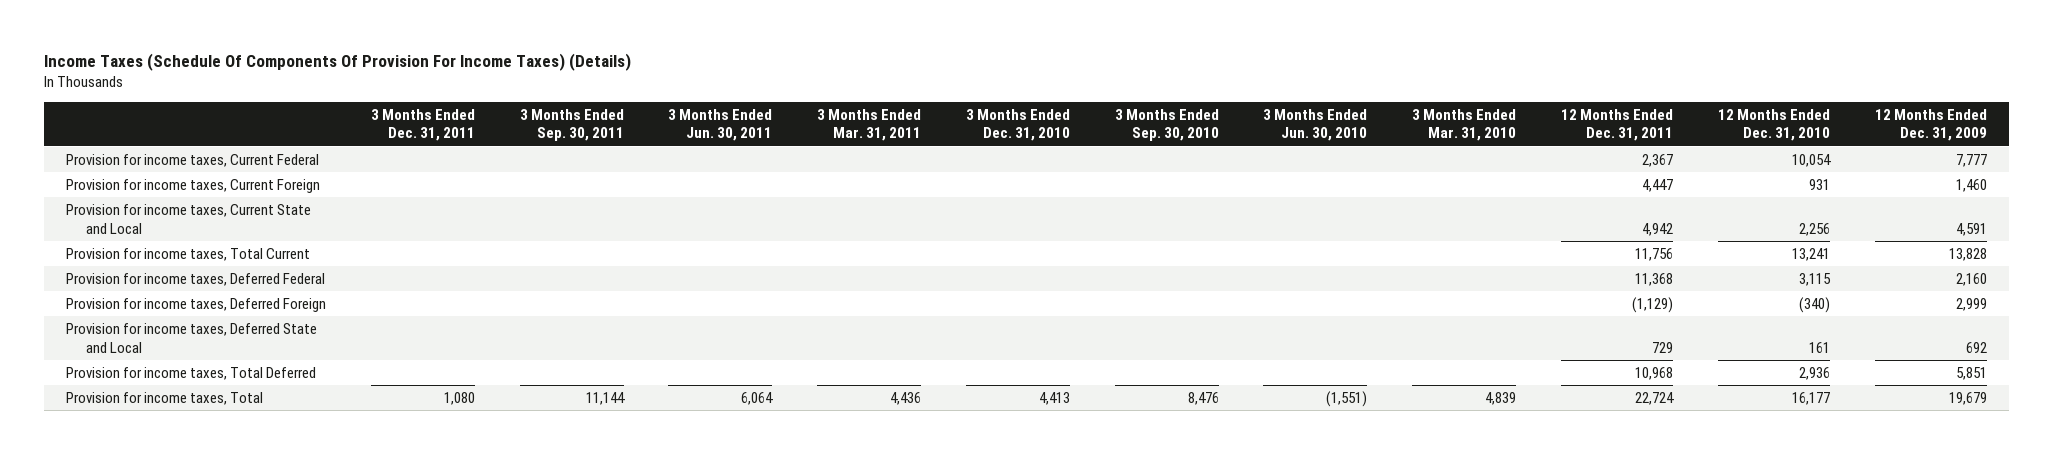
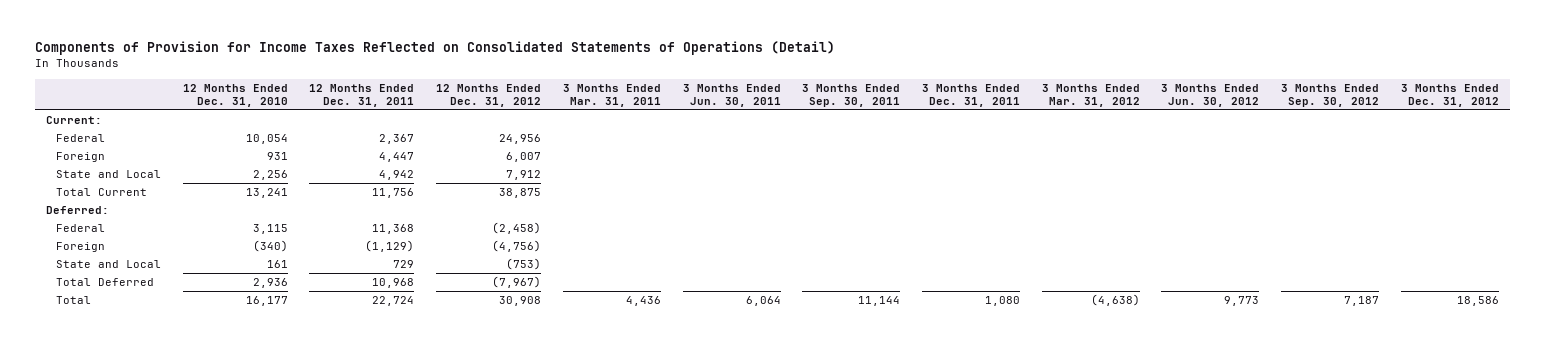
- Income Taxes (Schedule Of Components Of Provision For Income Taxes) (Details)
+ Components of Provision for Income Taxes Reflected on Consolidated Statements of Operations (Detail)
- | 3 Months Ended Dec. 31, 2011 | 3 Months Ended Sep. 30, 2011 | 3 Months Ended Jun. 30, 2011 | 3 Months Ended Mar. 31, 2011 | 3 Months Ended Dec. 31, 2010 | 3 Months Ended Sep. 30, 2010 | 3 Months Ended Jun. 30, 2010 | 3 Months Ended Mar. 31, 2010 | 12 Months Ended Dec. 31, 2011 | 12 Months Ended Dec. 31, 2010 | 12 Months Ended Dec. 31, 2009
+ | 12 Months Ended Dec. 31, 2010 | 12 Months Ended Dec. 31, 2011 | 12 Months Ended Dec. 31, 2012 | 3 Months Ended Mar. 31, 2011 | 3 Months Ended Jun. 30, 2011 | 3 Months Ended Sep. 30, 2011 | 3 Months Ended Dec. 31, 2011 | 3 Months Ended Mar. 31, 2012 | 3 Months Ended Jun. 30, 2012 | 3 Months Ended Sep. 30, 2012 | 3 Months Ended Dec. 31, 2012
- Provision for income taxes, Current Federal | | | | | | | | | 2,367 | 10,054 | 7,777
- Provision for income taxes, Current Foreign | | | | | | | | | 4,447 | 931 | 1,460
- Provision for income taxes, Current State and Local | | | | | | | | | 4,942 | 2,256 | 4,591
- Provision for income taxes, Total Current | | | | | | | | | 11,756 | 13,241 | 13,828
- Provision for income taxes, Deferred Federal | | | | | | | | | 11,368 | 3,115 | 2,160
- Provision for income taxes, Deferred Foreign | | | | | | | | | (1,129) | (340) | 2,999
- Provision for income taxes, Deferred State and Local | | | | | | | | | 729 | 161 | 692
- Provision for income taxes, Total Deferred | | | | | | | | | 10,968 | 2,936 | 5,851
- Provision for income taxes, Total | 1,080 | 11,144 | 6,064 | 4,436 | 4,413 | 8,476 | (1,551) | 4,839 | 22,724 | 16,177 | 19,679
+ Current:
+ Federal | 10,054 | 2,367 | 24,956 | | | | | | | |
+ Foreign | 931 | 4,447 | 6,007 | | | | | | | |
+ State and Local | 2,256 | 4,942 | 7,912 | | | | | | | |
+ Total Current | 13,241 | 11,756 | 38,875 | | | | | | | |
+ Deferred:
+ Federal | 3,115 | 11,368 | (2,458) | | | | | | | |
+ Foreign | (340) | (1,129) | (4,756) | | | | | | | |
+ State and Local | 161 | 729 | (753) | | | | | | | |
+ Total Deferred | 2,936 | 10,968 | (7,967) | | | | | | | |
+ Total | 16,177 | 22,724 | 30,908 | 4,436 | 6,064 | 11,144 | 1,080 | (4,638) | 9,773 | 7,187 | 18,586

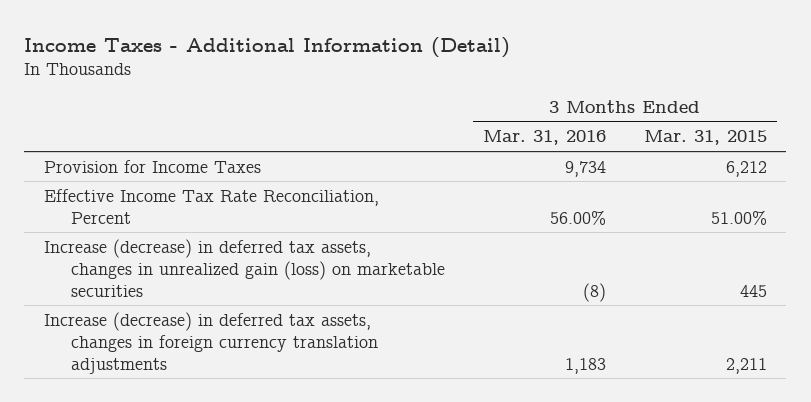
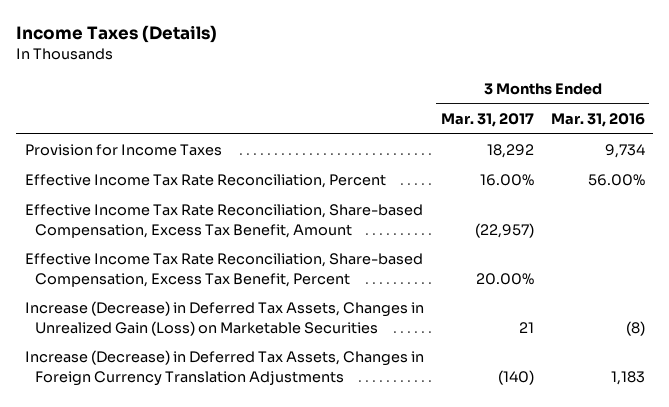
- Income Taxes - Additional Information (Detail)
+ Income Taxes (Details)
- | 3 Months Ended Mar. 31, 2016 | 3 Months Ended Mar. 31, 2015
+ | 3 Months Ended Mar. 31, 2017 | 3 Months Ended Mar. 31, 2016
- Increase (decrease) in deferred tax assets, changes in unrealized gain (loss) on marketable securities | (8) | 445
- Increase (decrease) in deferred tax assets, changes in foreign currency translation adjustments | 1,183 | 2,211
+ Effective Income Tax Rate Reconciliation, Share-based Compensation, Excess Tax Benefit, Amount | (22,957) |
+ Effective Income Tax Rate Reconciliation, Share-based Compensation, Excess Tax Benefit, Percent | 20.00% |
+ Increase (Decrease) in Deferred Tax Assets, Changes in Unrealized Gain (Loss) on Marketable Securities | 21 | (8)
+ Increase (Decrease) in Deferred Tax Assets, Changes in Foreign Currency Translation Adjustments | (140) | 1,183

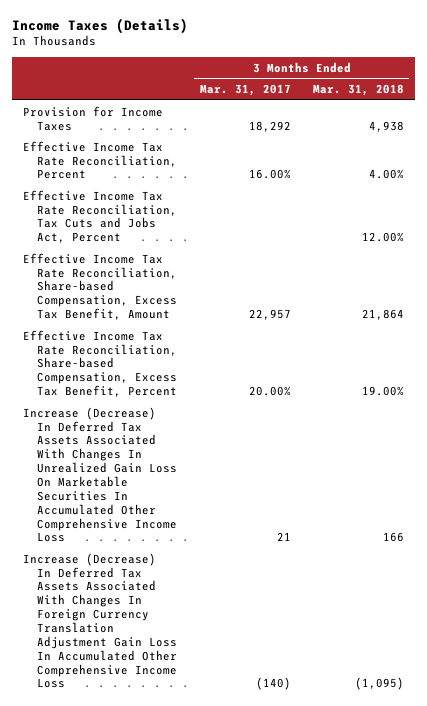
- | 3 Months Ended Mar. 31, 2017 | 3 Months Ended Mar. 31, 2016
+ | 3 Months Ended Mar. 31, 2017 | 3 Months Ended Mar. 31, 2018
- Effective Income Tax Rate Reconciliation, Share-based Compensation, Excess Tax Benefit, Amount | (22,957) |
+ Effective Income Tax Rate Reconciliation, Tax Cuts and Jobs Act, Percent | | 12.00%
+ Effective Income Tax Rate Reconciliation, Share-based Compensation, Excess Tax Benefit, Amount | 22,957 | 21,864
- Increase (Decrease) in Deferred Tax Assets, Changes in Unrealized Gain (Loss) on Marketable Securities | 21 | (8)
- Increase (Decrease) in Deferred Tax Assets, Changes in Foreign Currency Translation Adjustments | (140) | 1,183
+ Increase (Decrease) In Deferred Tax Assets Associated With Changes In Unrealized Gain Loss On Marketable Securities In Accumulated Other Comprehensive Income Loss | 21 | 166
+ Increase (Decrease) In Deferred Tax Assets Associated With Changes In Foreign Currency Translation Adjustment Gain Loss In Accumulated Other Comprehensive Income Loss | (140) | (1,095)

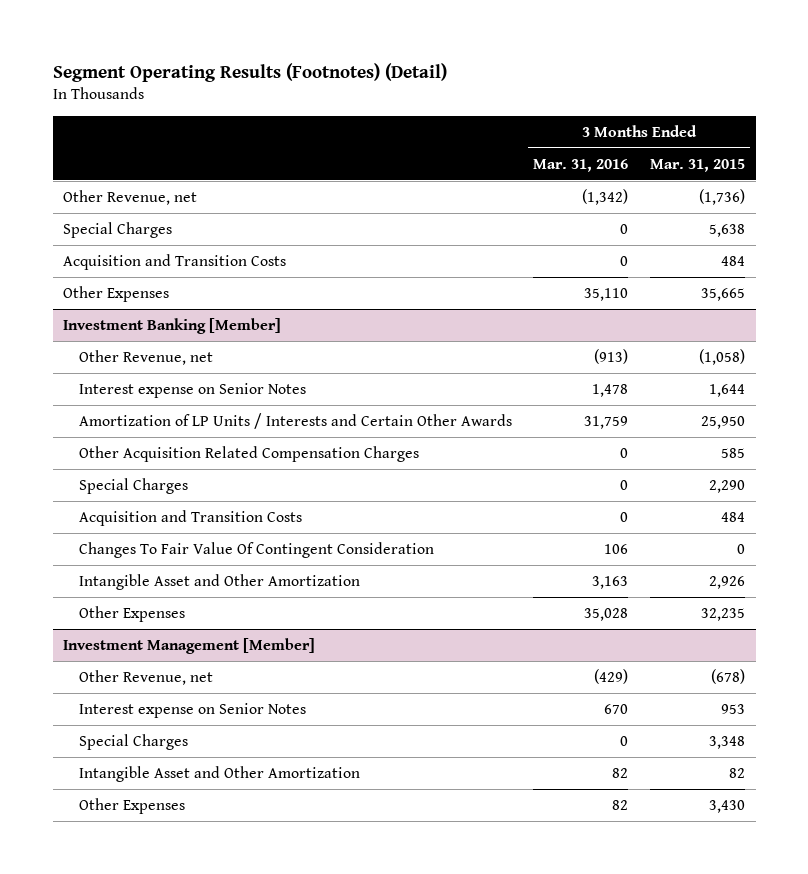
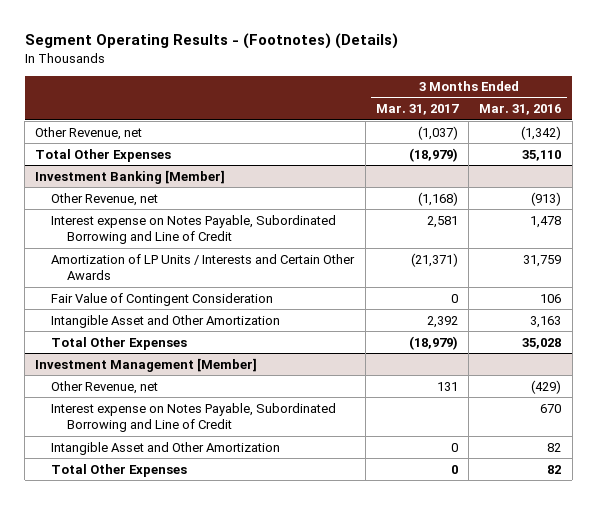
- Segment Operating Results (Footnotes) (Detail)
+ Segment Operating Results - (Footnotes) (Details)
- | 3 Months Ended Mar. 31, 2016 | 3 Months Ended Mar. 31, 2015
+ | 3 Months Ended Mar. 31, 2017 | 3 Months Ended Mar. 31, 2016
- Special Charges | 0 | 5,638
- Acquisition and Transition Costs | 0 | 484
- Other Expenses | 35,110 | 35,665
+ Total Other Expenses | (18,979) | 35,110
@ Investment Banking [Member]
- Interest expense on Senior Notes | 1,478 | 1,644
+ Interest expense on Notes Payable, Subordinated Borrowing and Line of Credit | 2,581 | 1,478
- Other Acquisition Related Compensation Charges | 0 | 585
- Special Charges | 0 | 2,290
- Acquisition and Transition Costs | 0 | 484
- Changes To Fair Value Of Contingent Consideration | 106 | 0
+ Fair Value of Contingent Consideration | 0 | 106
- Other Expenses | 35,028 | 32,235
+ Total Other Expenses | (18,979) | 35,028
@ Investment Management [Member]
- Interest expense on Senior Notes | 670 | 953
- Special Charges | 0 | 3,348
+ Interest expense on Notes Payable, Subordinated Borrowing and Line of Credit | | 670
- Other Expenses | 82 | 3,430
+ Total Other Expenses | 0 | 82

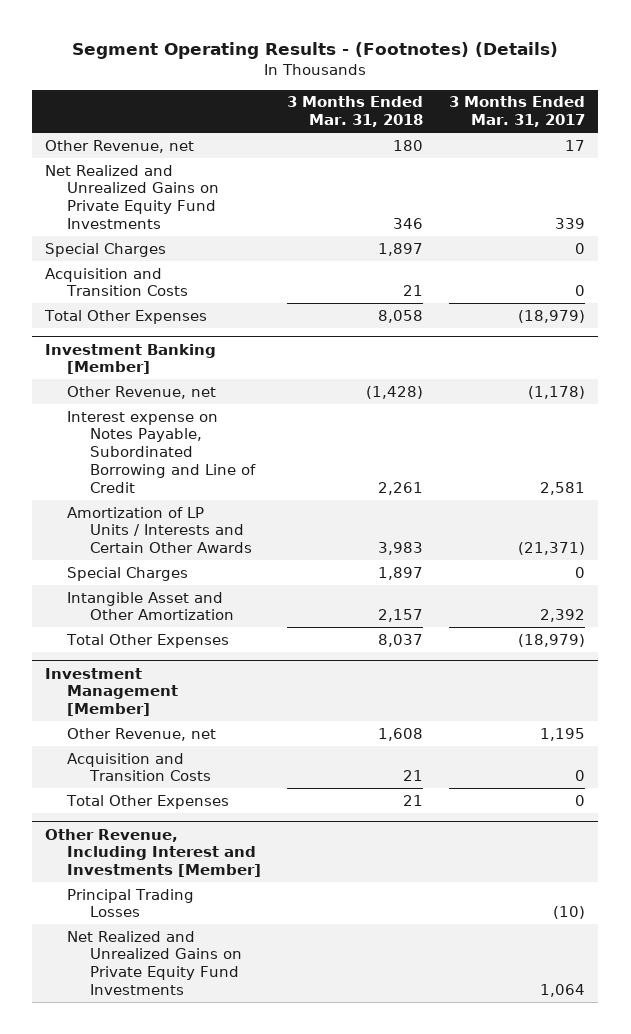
- | 3 Months Ended Mar. 31, 2017 | 3 Months Ended Mar. 31, 2016
+ | 3 Months Ended Mar. 31, 2018 | 3 Months Ended Mar. 31, 2017
- Other Revenue, net | (1,037) | (1,342)
+ Other Revenue, net | 180 | 17
+ Net Realized and Unrealized Gains on Private Equity Fund Investments | 346 | 339
+ Special Charges | 1,897 | 0
+ Acquisition and Transition Costs | 21 | 0
@ Investment Banking [Member]
- Other Revenue, net | (1,168) | (913)
+ Other Revenue, net | (1,428) | (1,178)
- Fair Value of Contingent Consideration | 0 | 106
+ Special Charges | 1,897 | 0
@ Investment Management [Member]
- Other Revenue, net | 131 | (429)
- Interest expense on Notes Payable, Subordinated Borrowing and Line of Credit | | 670
- Intangible Asset and Other Amortization | 0 | 82
+ Other Revenue, net | 1,608 | 1,195
+ Acquisition and Transition Costs | 21 | 0
+ Other Revenue, Including Interest and Investments [Member]
+ Principal Trading Losses | | (10)
+ Net Realized and Unrealized Gains on Private Equity Fund Investments | | 1,064

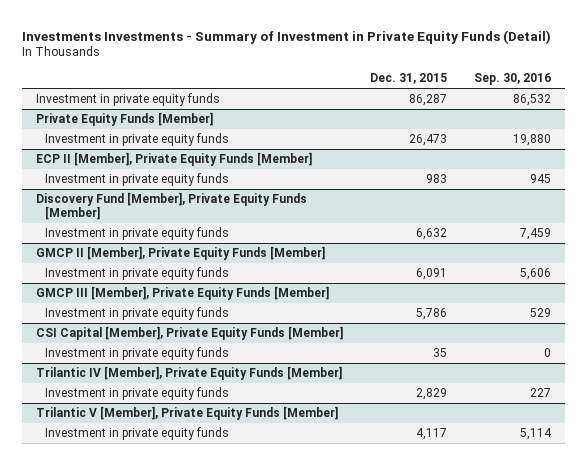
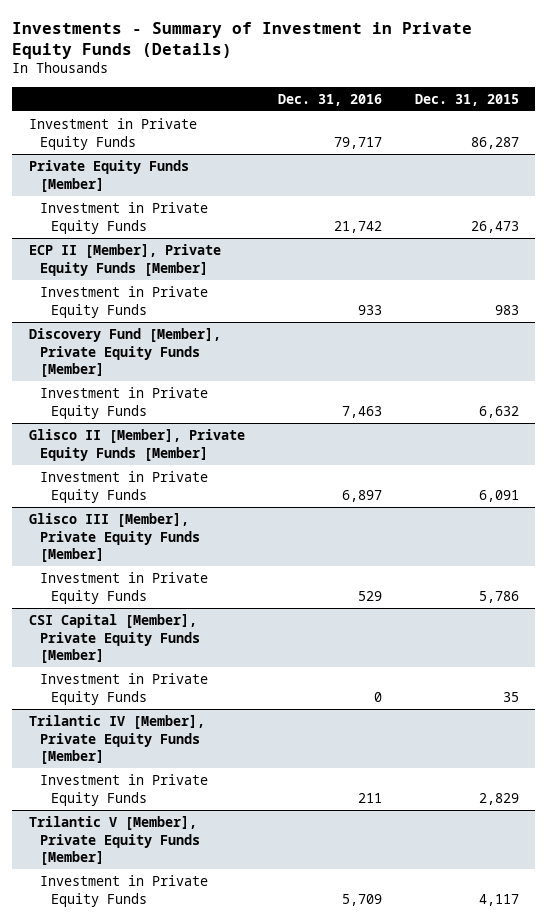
- Investments Investments - Summary of Investment in Private Equity Funds (Detail)
+ Investments - Summary of Investment in Private Equity Funds (Details)
- | Dec. 31, 2015 | Sep. 30, 2016
+ | Dec. 31, 2016 | Dec. 31, 2015
- Investment in private equity funds | 86,287 | 86,532
+ Investment in Private Equity Funds | 79,717 | 86,287
@ Private Equity Funds [Member]
- Investment in private equity funds | 26,473 | 19,880
+ Investment in Private Equity Funds | 21,742 | 26,473
@ ECP II [Member], Private Equity Funds [Member]
- Investment in private equity funds | 983 | 945
+ Investment in Private Equity Funds | 933 | 983
@ Discovery Fund [Member], Private Equity Funds [Member]
- Investment in private equity funds | 6,632 | 7,459
- GMCP II [Member], Private Equity Funds [Member]
- Investment in private equity funds | 6,091 | 5,606
- GMCP III [Member], Private Equity Funds [Member]
- Investment in private equity funds | 5,786 | 529
@ Discovery Fund [Member], Private Equity Funds [Member]
+ Investment in Private Equity Funds | 7,463 | 6,632
+ Glisco II [Member], Private Equity Funds [Member]
+ Investment in Private Equity Funds | 6,897 | 6,091
+ Glisco III [Member], Private Equity Funds [Member]
+ Investment in Private Equity Funds | 529 | 5,786
@ CSI Capital [Member], Private Equity Funds [Member]
- Investment in private equity funds | 35 | 0
+ Investment in Private Equity Funds | 0 | 35
@ Trilantic IV [Member], Private Equity Funds [Member]
- Investment in private equity funds | 2,829 | 227
+ Investment in Private Equity Funds | 211 | 2,829
@ Trilantic V [Member], Private Equity Funds [Member]
- Investment in private equity funds | 4,117 | 5,114
+ Investment in Private Equity Funds | 5,709 | 4,117

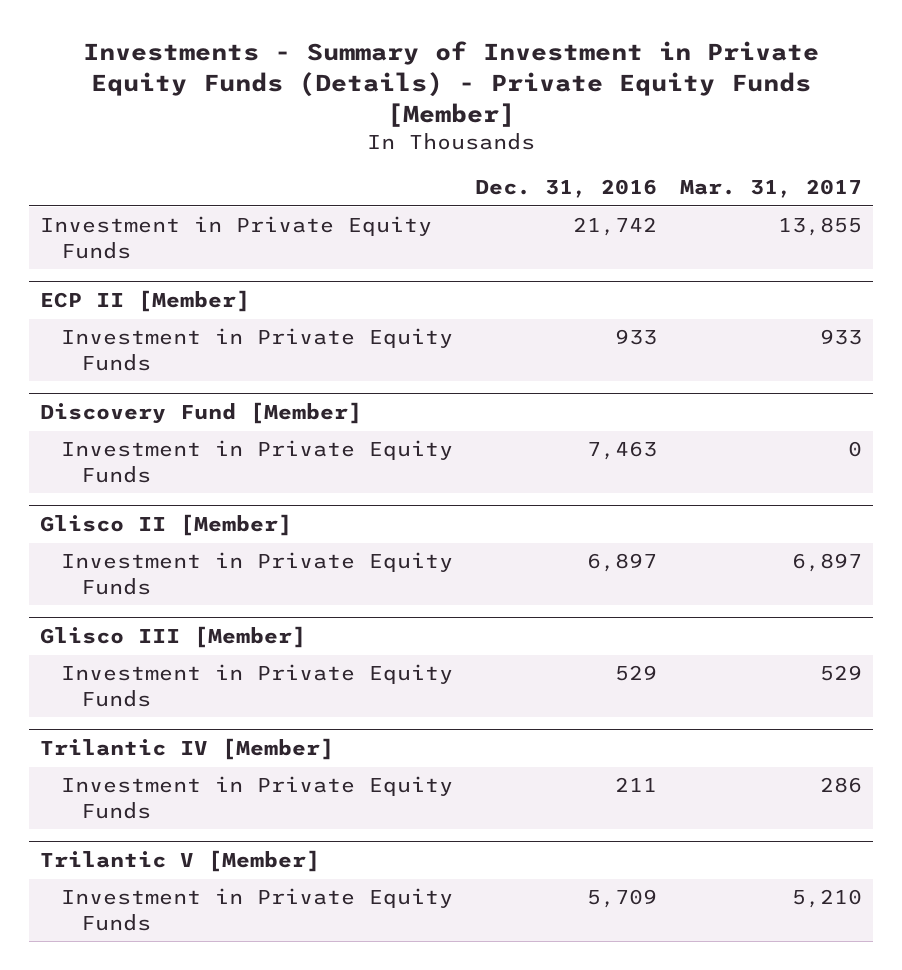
- Investments - Summary of Investment in Private Equity Funds (Details)
+ Investments - Summary of Investment in Private Equity Funds (Details) - Private Equity Funds [Member]
- | Dec. 31, 2016 | Dec. 31, 2015
+ | Dec. 31, 2016 | Mar. 31, 2017
- Investment in Private Equity Funds | 79,717 | 86,287
- Private Equity Funds [Member]
- ECP II [Member], Private Equity Funds [Member]
+ ECP II [Member]
- Discovery Fund [Member], Private Equity Funds [Member]
+ Discovery Fund [Member]
- Glisco II [Member], Private Equity Funds [Member]
+ Glisco II [Member]
- Glisco III [Member], Private Equity Funds [Member]
+ Glisco III [Member]
- CSI Capital [Member], Private Equity Funds [Member]
- Investment in Private Equity Funds | 0 | 35
- Trilantic IV [Member], Private Equity Funds [Member]
+ Trilantic IV [Member]
- Trilantic V [Member], Private Equity Funds [Member]
+ Trilantic V [Member]

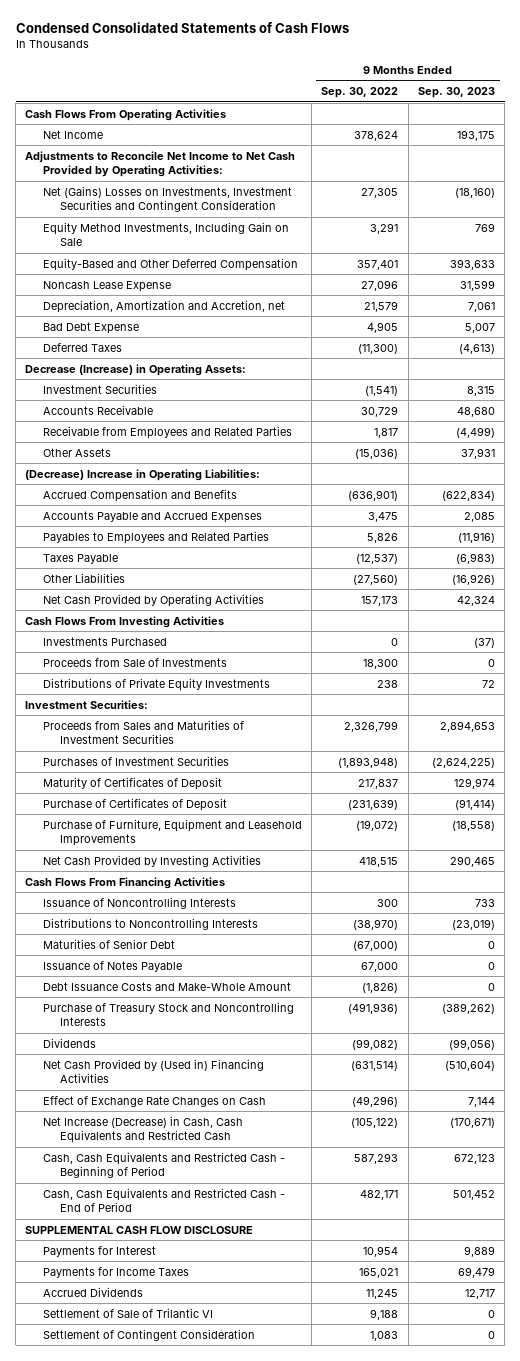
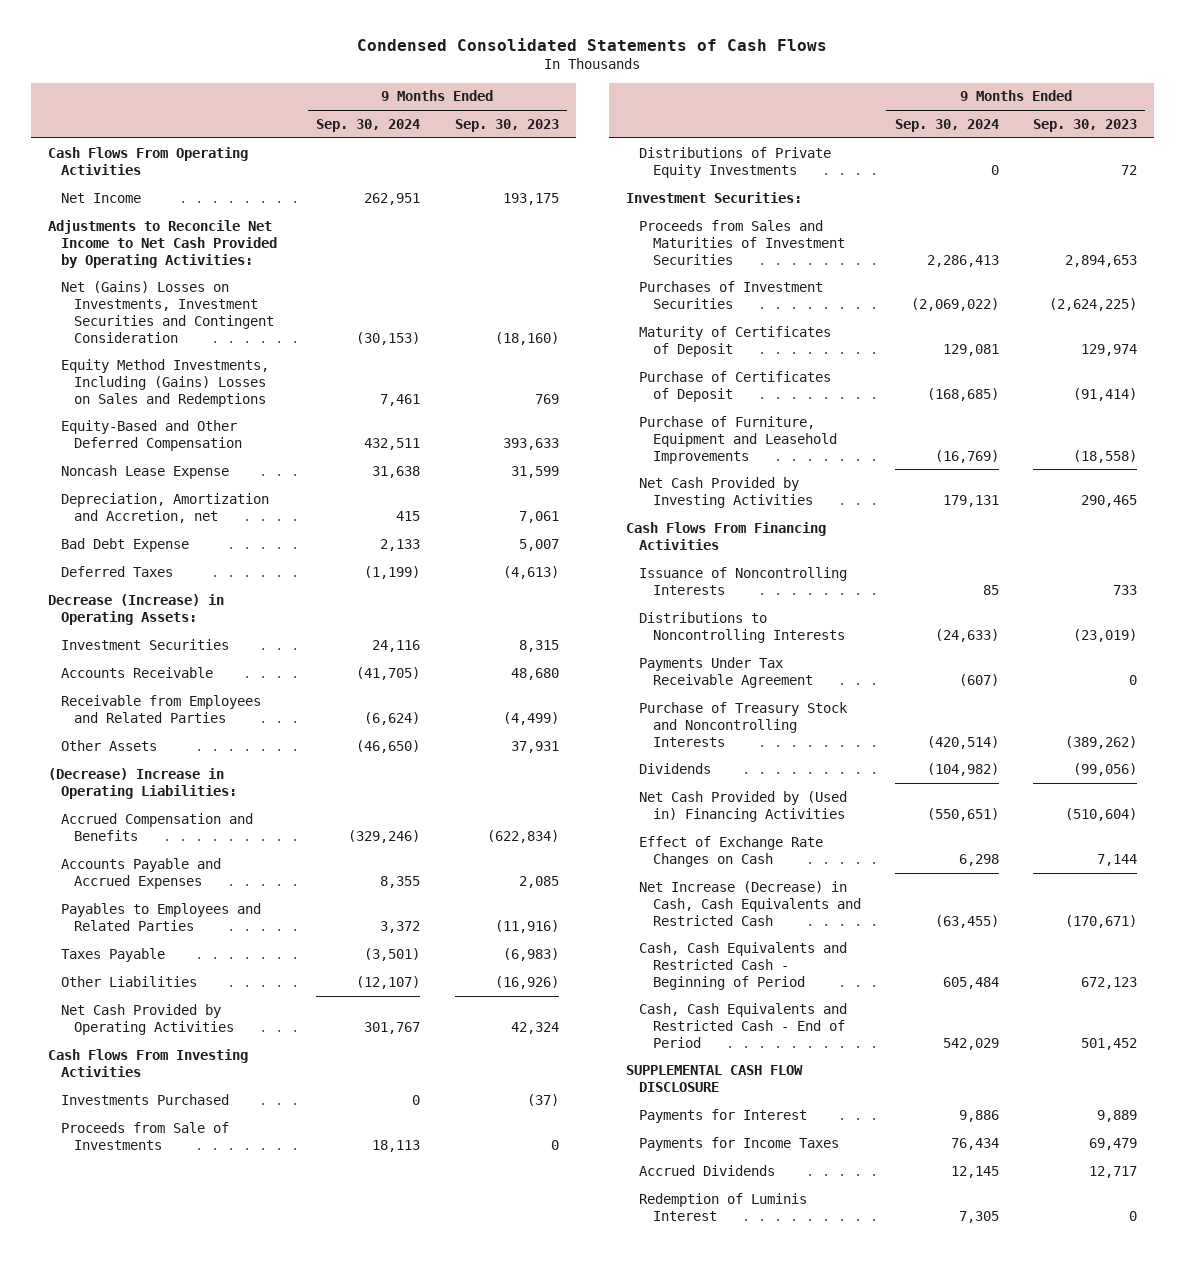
- | 9 Months Ended Sep. 30, 2022 | 9 Months Ended Sep. 30, 2023
+ | 9 Months Ended Sep. 30, 2024 | 9 Months Ended Sep. 30, 2023
- Equity Method Investments, Including Gain on Sale | 3,291 | 769
+ Equity Method Investments, Including (Gains) Losses on Sales and Redemptions | 7,461 | 769
- Maturities of Senior Debt | (67,000) | 0
- Issuance of Notes Payable | 67,000 | 0
- Debt Issuance Costs and Make-Whole Amount | (1,826) | 0
+ Payments Under Tax Receivable Agreement | (607) | 0
- Settlement of Sale of Trilantic VI | 9,188 | 0
- Settlement of Contingent Consideration | 1,083 | 0
+ Redemption of Luminis Interest | 7,305 | 0

